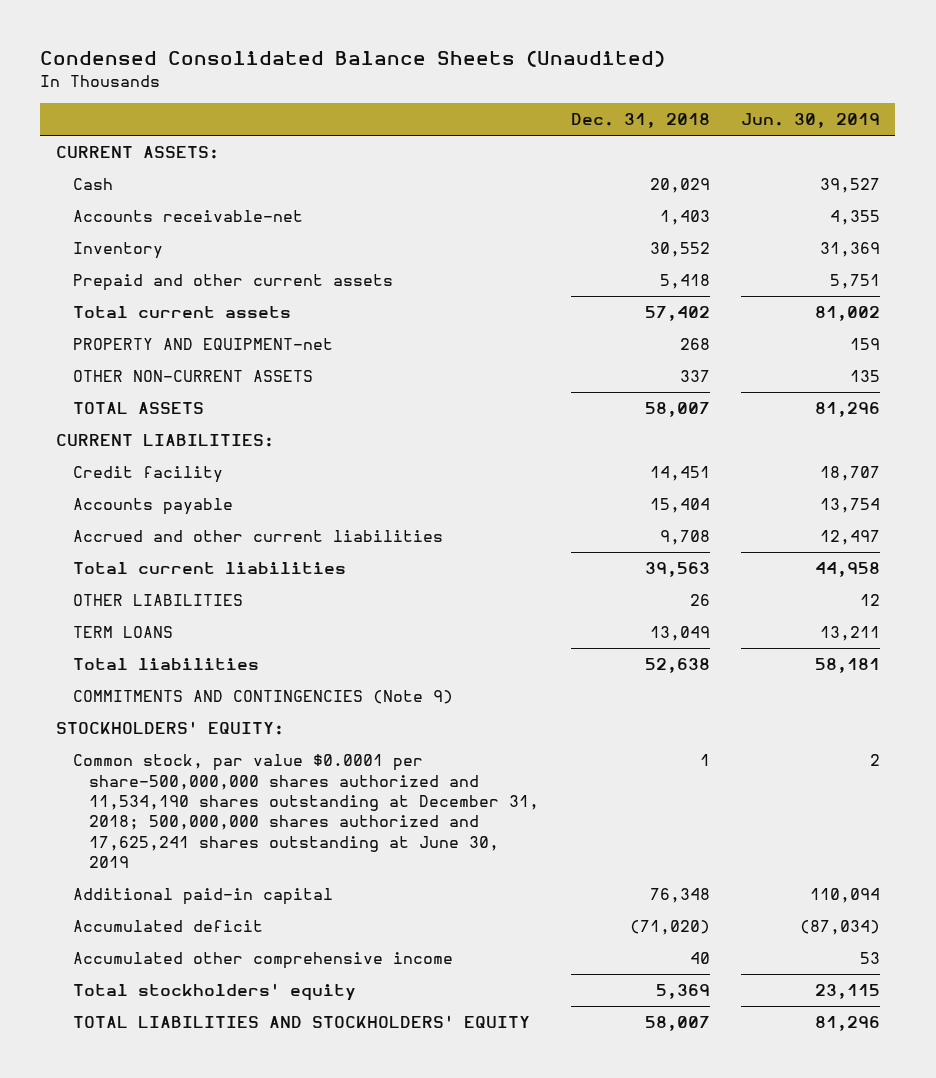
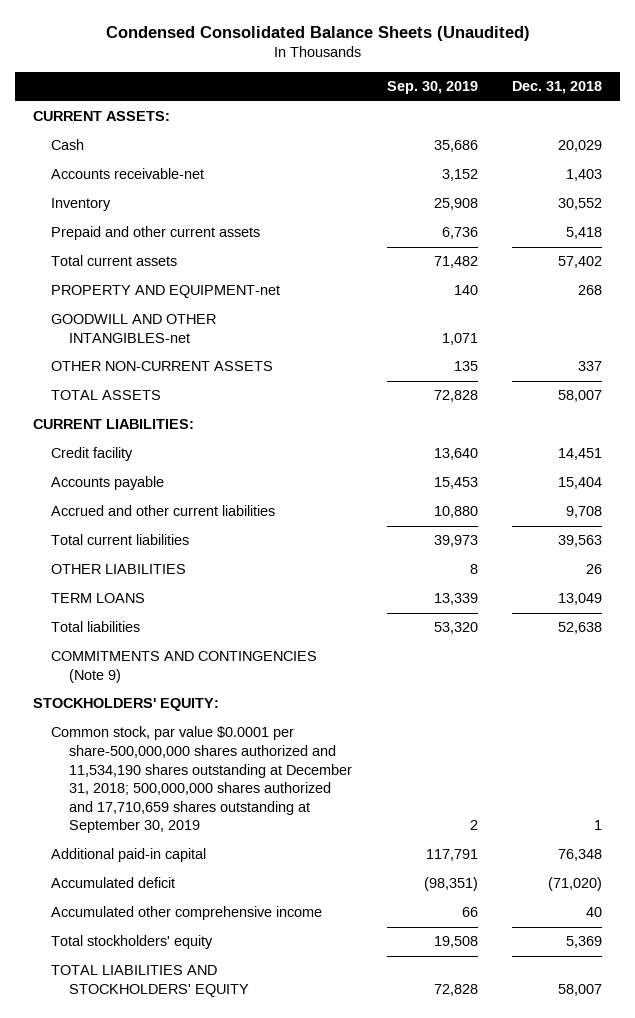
- | Dec. 31, 2018 | Jun. 30, 2019
+ | Sep. 30, 2019 | Dec. 31, 2018
+ GOODWILL AND OTHER INTANGIBLES-net | 1,071 |
- Common stock, par value $0.0001 per share-500,000,000 shares authorized and 11,534,190 shares outstanding at December 31, 2018; 500,000,000 shares authorized and 17,625,241 shares outstanding at June 30, 2019 | 1 | 2
+ Common stock, par value $0.0001 per share-500,000,000 shares authorized and 11,534,190 shares outstanding at December 31, 2018; 500,000,000 shares authorized and 17,710,659 shares outstanding at September 30, 2019 | 2 | 1

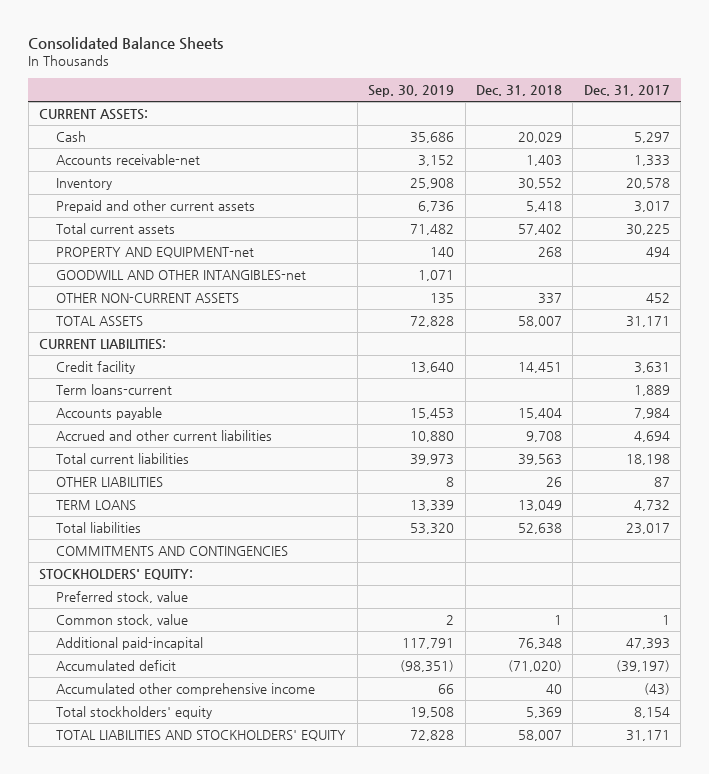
- Condensed Consolidated Balance Sheets (Unaudited)
+ Consolidated Balance Sheets
- | Sep. 30, 2019 | Dec. 31, 2018
+ | Sep. 30, 2019 | Dec. 31, 2018 | Dec. 31, 2017
+ Term loans-current | | | 1,889
- COMMITMENTS AND CONTINGENCIES (Note 9)
+ COMMITMENTS AND CONTINGENCIES
- Common stock, par value $0.0001 per share-500,000,000 shares authorized and 11,534,190 shares outstanding at December 31, 2018; 500,000,000 shares authorized and 17,710,659 shares outstanding at September 30, 2019 | 2 | 1
- Additional paid-in capital | 117,791 | 76,348
+ Preferred stock, value
+ Common stock, value | 2 | 1 | 1
+ Additional paid-incapital | 117,791 | 76,348 | 47,393

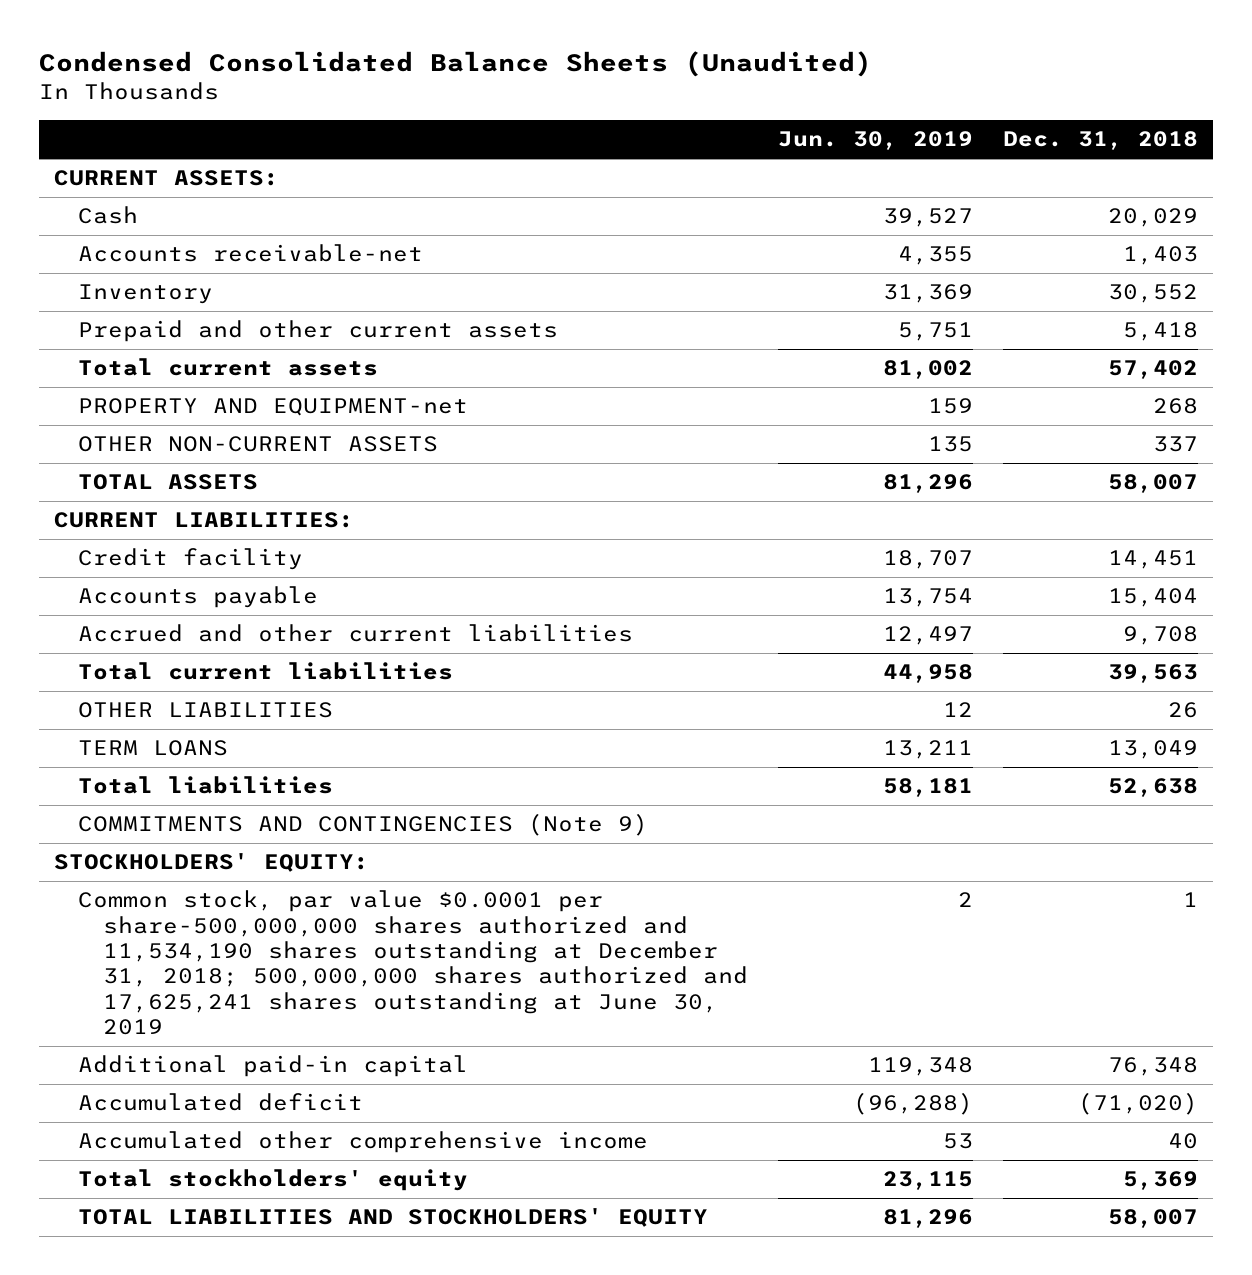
- Consolidated Balance Sheets
+ Condensed Consolidated Balance Sheets (Unaudited)
- | Sep. 30, 2019 | Dec. 31, 2018 | Dec. 31, 2017
+ | Jun. 30, 2019 | Dec. 31, 2018
- GOODWILL AND OTHER INTANGIBLES-net | 1,071 | |
- Term loans-current | | | 1,889
- COMMITMENTS AND CONTINGENCIES
+ COMMITMENTS AND CONTINGENCIES (Note 9)
- Preferred stock, value
- Common stock, value | 2 | 1 | 1
- Additional paid-incapital | 117,791 | 76,348 | 47,393
+ Common stock, par value $0.0001 per share-500,000,000 shares authorized and 11,534,190 shares outstanding at December 31, 2018; 500,000,000 shares authorized and 17,625,241 shares outstanding at June 30, 2019 | 2 | 1
+ Additional paid-in capital | 119,348 | 76,348

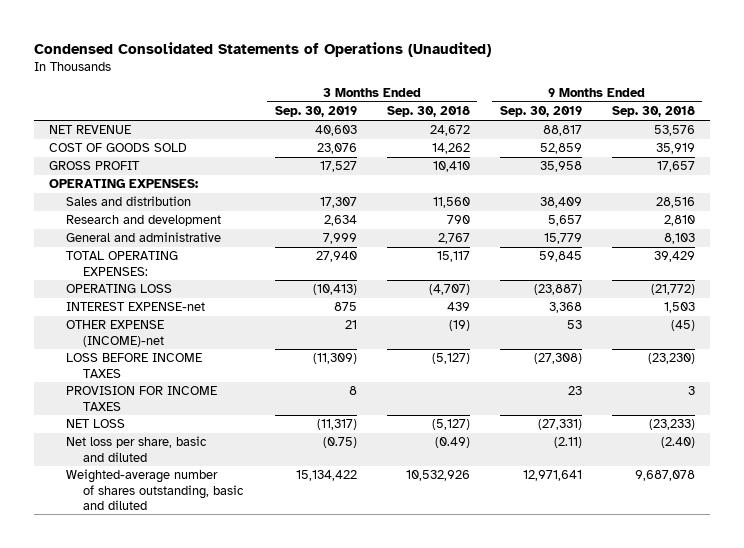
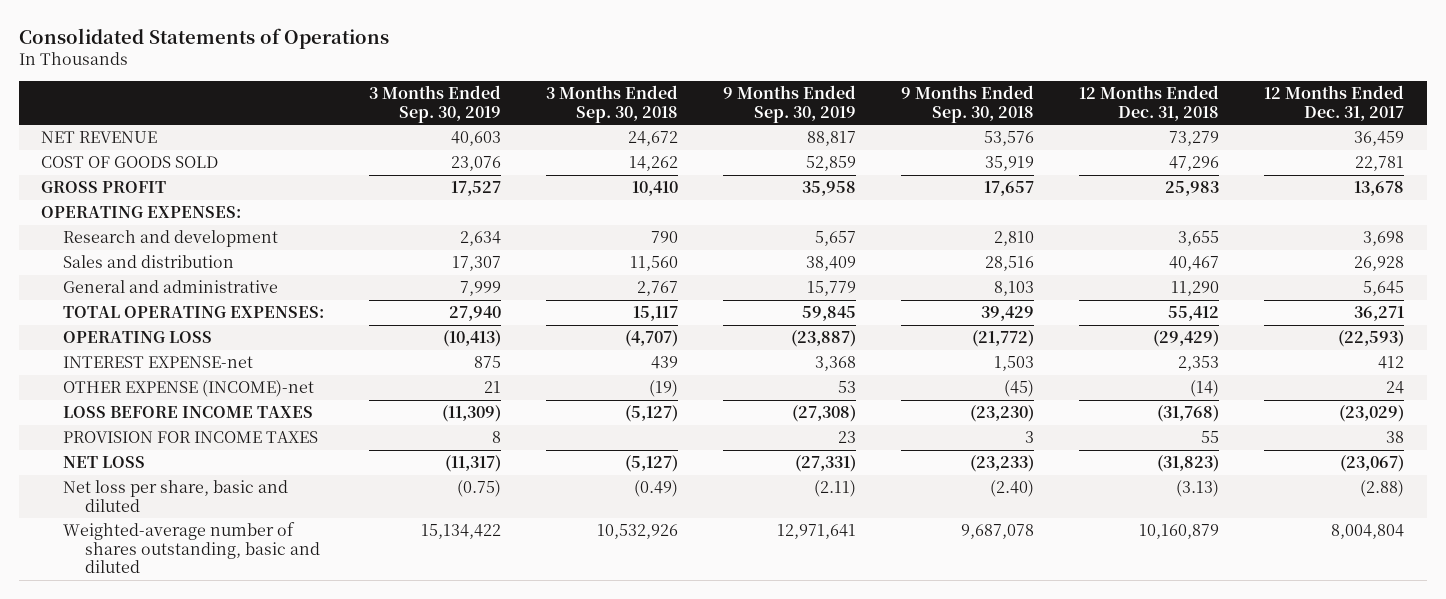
- Condensed Consolidated Statements of Operations (Unaudited)
+ Consolidated Statements of Operations
- | 3 Months Ended Sep. 30, 2019 | 3 Months Ended Sep. 30, 2018 | 9 Months Ended Sep. 30, 2019 | 9 Months Ended Sep. 30, 2018
+ | 3 Months Ended Sep. 30, 2019 | 3 Months Ended Sep. 30, 2018 | 9 Months Ended Sep. 30, 2019 | 9 Months Ended Sep. 30, 2018 | 12 Months Ended Dec. 31, 2018 | 12 Months Ended Dec. 31, 2017
moved down: Sales and distribution | 17,307 | 11,560 | 38,409 | 28,516 | 40,467 | 26,928

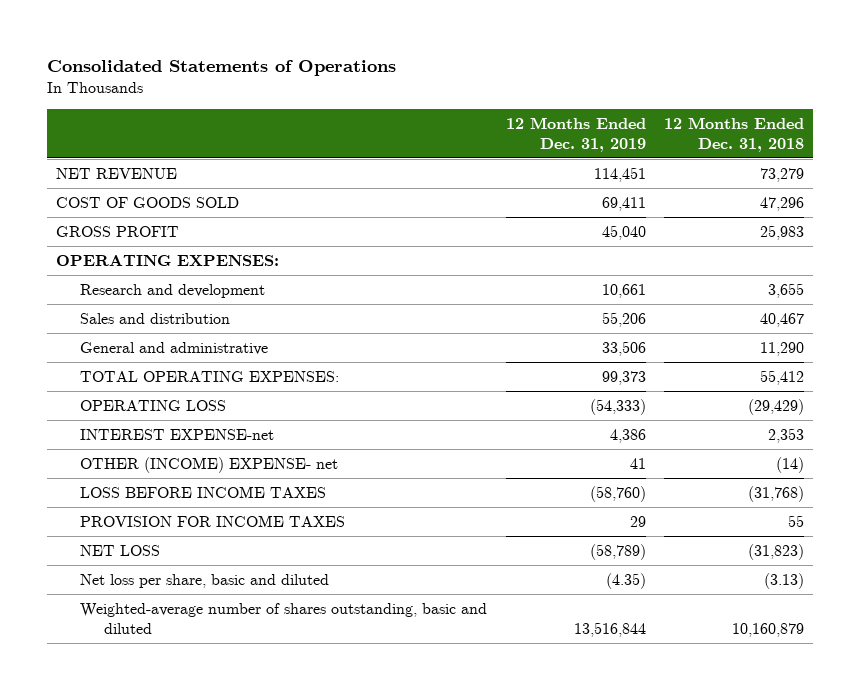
- | 3 Months Ended Sep. 30, 2019 | 3 Months Ended Sep. 30, 2018 | 9 Months Ended Sep. 30, 2019 | 9 Months Ended Sep. 30, 2018 | 12 Months Ended Dec. 31, 2018 | 12 Months Ended Dec. 31, 2017
+ | 12 Months Ended Dec. 31, 2019 | 12 Months Ended Dec. 31, 2018
- OTHER EXPENSE (INCOME)-net | 21 | (19) | 53 | (45) | (14) | 24
+ OTHER (INCOME) EXPENSE- net | 41 | (14)

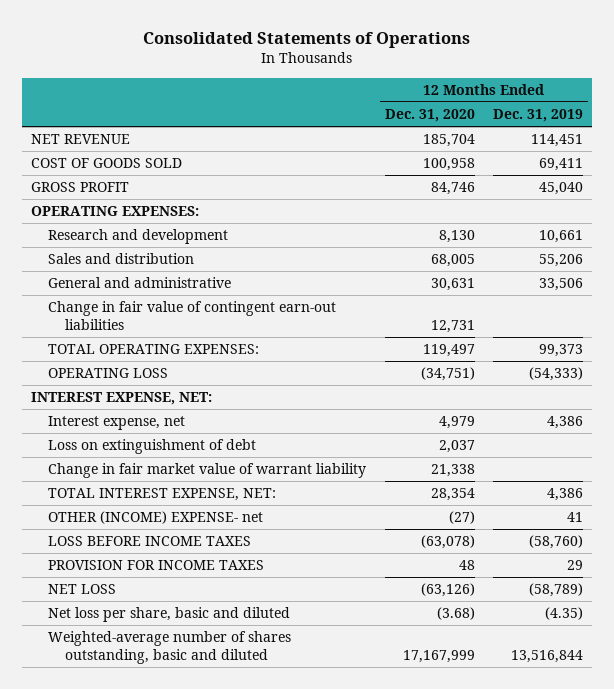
- | 12 Months Ended Dec. 31, 2019 | 12 Months Ended Dec. 31, 2018
+ | 12 Months Ended Dec. 31, 2020 | 12 Months Ended Dec. 31, 2019
+ Change in fair value of contingent earn-out liabilities | 12,731 |
- INTEREST EXPENSE-net | 4,386 | 2,353
+ INTEREST EXPENSE, NET:
+ Interest expense, net | 4,979 | 4,386
+ Loss on extinguishment of debt | 2,037 |
+ Change in fair market value of warrant liability | 21,338 |
+ TOTAL INTEREST EXPENSE, NET: | 28,354 | 4,386

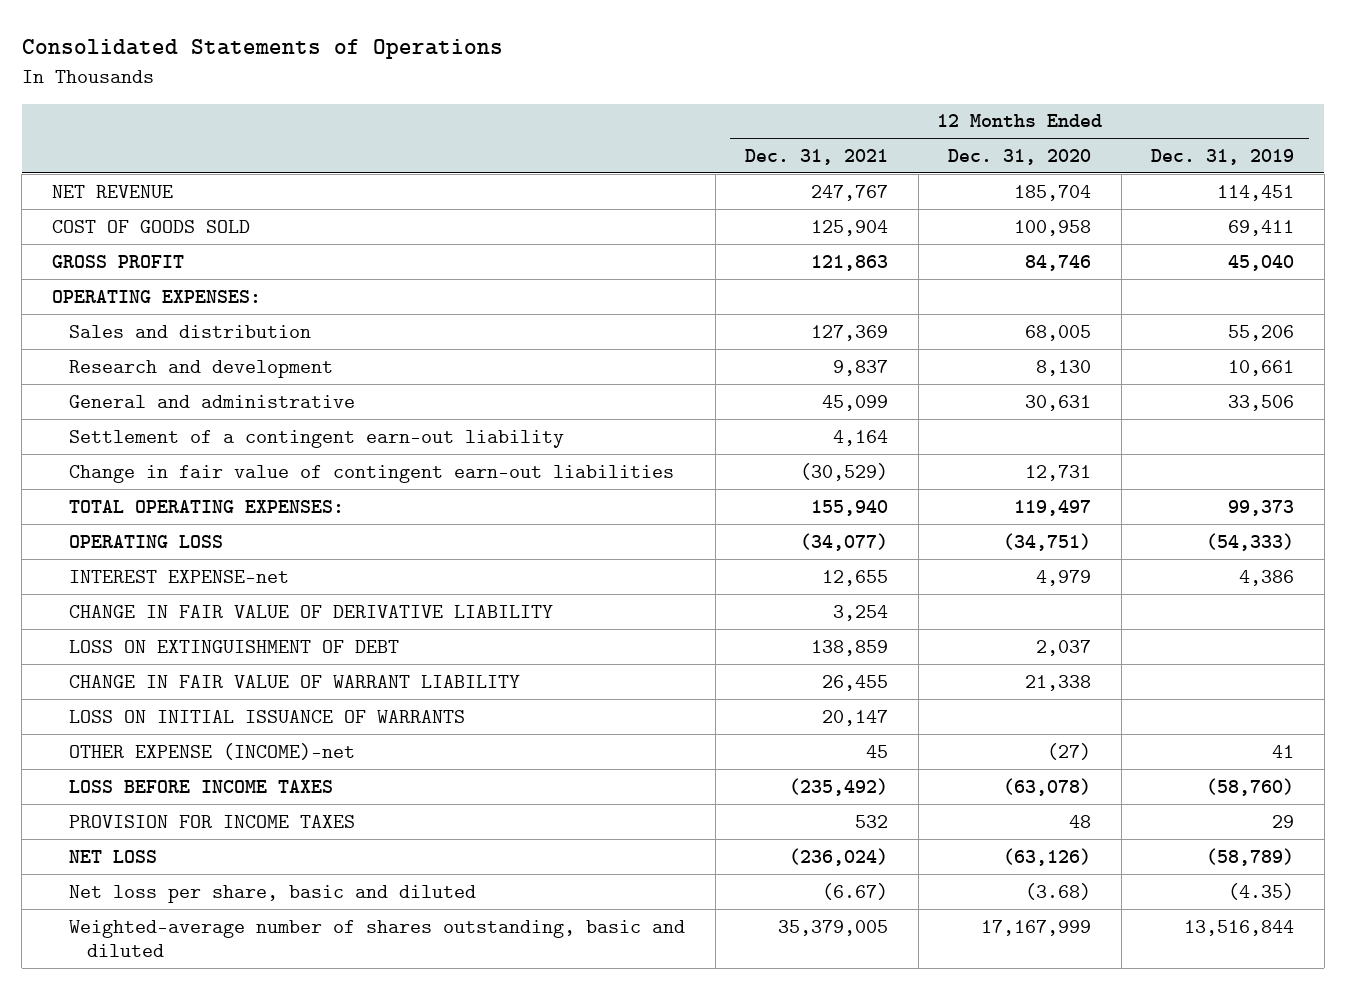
- | 12 Months Ended Dec. 31, 2020 | 12 Months Ended Dec. 31, 2019
+ | 12 Months Ended Dec. 31, 2021 | 12 Months Ended Dec. 31, 2020 | 12 Months Ended Dec. 31, 2019
moved down: Research and development | 9,837 | 8,130 | 10,661
+ Settlement of a contingent earn-out liability | 4,164 | |
- INTEREST EXPENSE, NET:
- Interest expense, net | 4,979 | 4,386
- Loss on extinguishment of debt | 2,037 |
- Change in fair market value of warrant liability | 21,338 |
- TOTAL INTEREST EXPENSE, NET: | 28,354 | 4,386
- OTHER (INCOME) EXPENSE- net | (27) | 41
+ INTEREST EXPENSE-net | 12,655 | 4,979 | 4,386
+ CHANGE IN FAIR VALUE OF DERIVATIVE LIABILITY | 3,254 | |
+ LOSS ON EXTINGUISHMENT OF DEBT | 138,859 | 2,037 |
+ CHANGE IN FAIR VALUE OF WARRANT LIABILITY | 26,455 | 21,338 |
+ LOSS ON INITIAL ISSUANCE OF WARRANTS | 20,147 | |
+ OTHER EXPENSE (INCOME)-net | 45 | (27) | 41

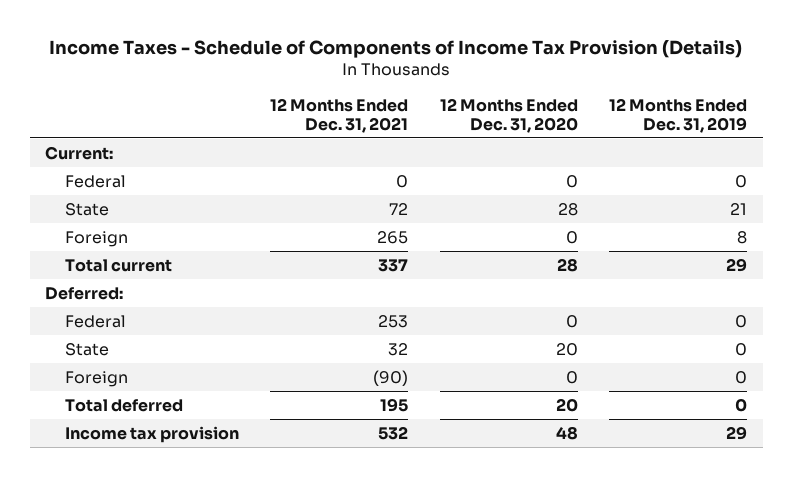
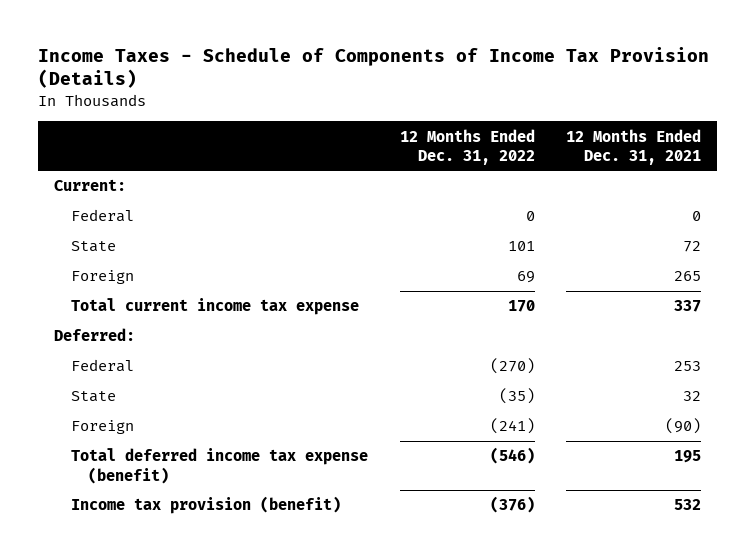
- | 12 Months Ended Dec. 31, 2021 | 12 Months Ended Dec. 31, 2020 | 12 Months Ended Dec. 31, 2019
+ | 12 Months Ended Dec. 31, 2022 | 12 Months Ended Dec. 31, 2021
- Total current | 337 | 28 | 29
+ Total current income tax expense | 170 | 337
- Total deferred | 195 | 20 | 0
- Income tax provision | 532 | 48 | 29
+ Total deferred income tax expense (benefit) | (546) | 195
+ Income tax provision (benefit) | (376) | 532

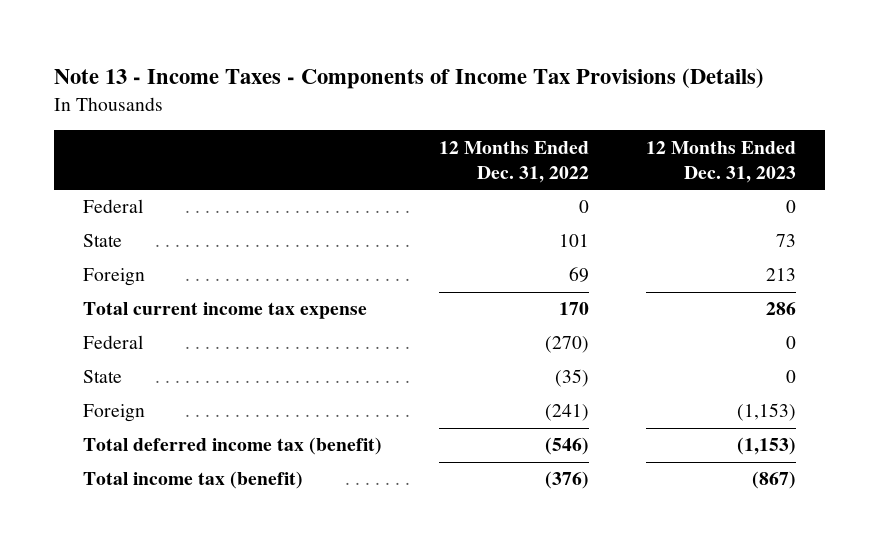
- Income Taxes - Schedule of Components of Income Tax Provision (Details)
+ Note 13 - Income Taxes - Components of Income Tax Provisions (Details)
- | 12 Months Ended Dec. 31, 2022 | 12 Months Ended Dec. 31, 2021
+ | 12 Months Ended Dec. 31, 2022 | 12 Months Ended Dec. 31, 2023
- Current:
- Deferred:
- Total deferred income tax expense (benefit) | (546) | 195
- Income tax provision (benefit) | (376) | 532
+ Total deferred income tax (benefit) | (546) | (1,153)
+ Total income tax (benefit) | (376) | (867)

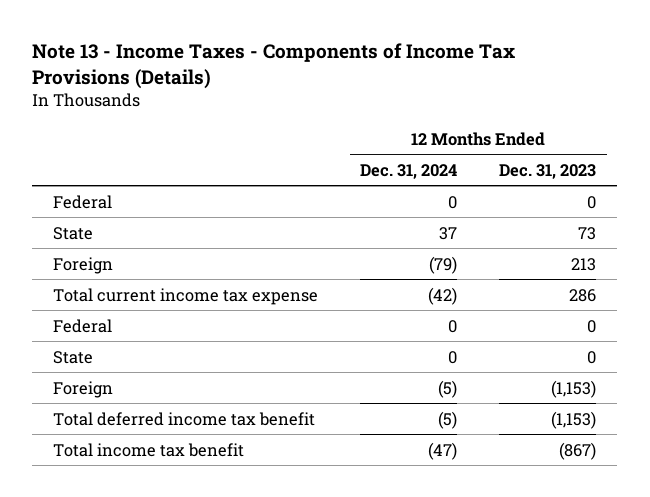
- | 12 Months Ended Dec. 31, 2022 | 12 Months Ended Dec. 31, 2023
+ | 12 Months Ended Dec. 31, 2024 | 12 Months Ended Dec. 31, 2023
- Total deferred income tax (benefit) | (546) | (1,153)
- Total income tax (benefit) | (376) | (867)
+ Total deferred income tax benefit | (5) | (1,153)
+ Total income tax benefit | (47) | (867)

